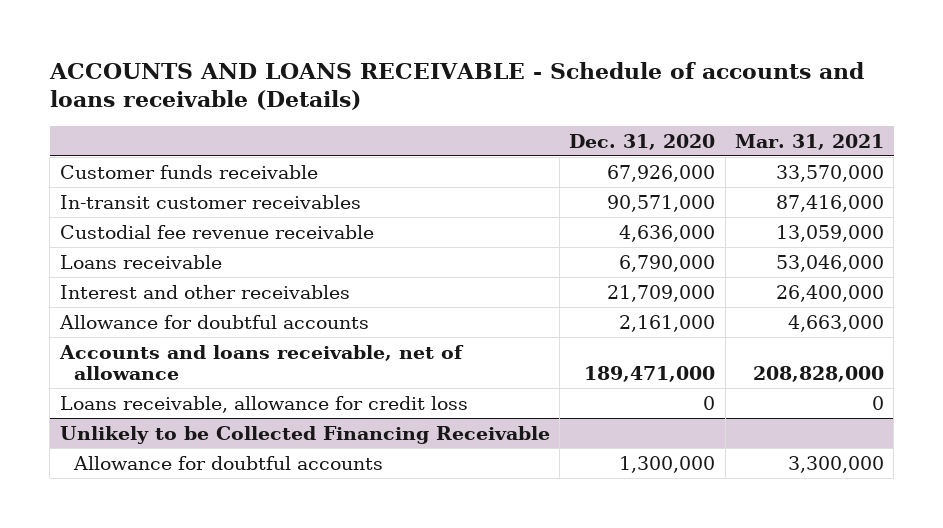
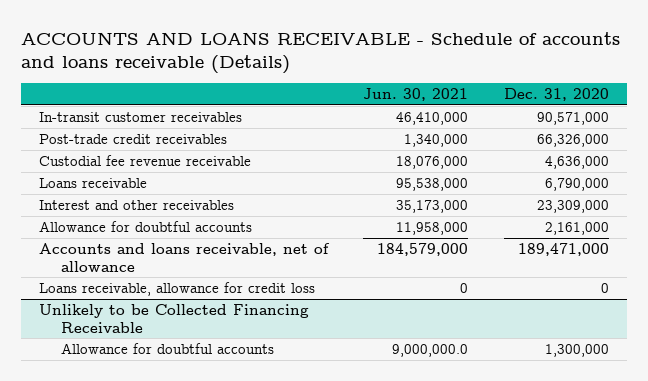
- | Dec. 31, 2020 | Mar. 31, 2021
+ | Jun. 30, 2021 | Dec. 31, 2020
- Customer funds receivable | 67,926,000 | 33,570,000
+ Post-trade credit receivables | 1,340,000 | 66,326,000
- Interest and other receivables | 21,709,000 | 26,400,000
+ Interest and other receivables | 35,173,000 | 23,309,000

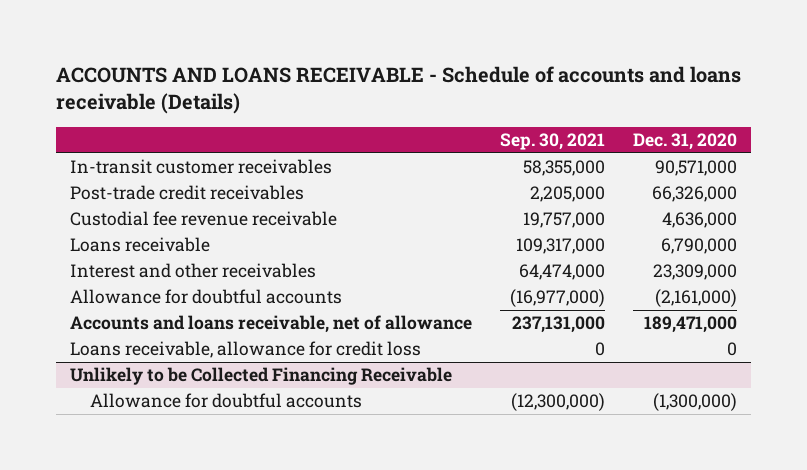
- | Jun. 30, 2021 | Dec. 31, 2020
+ | Sep. 30, 2021 | Dec. 31, 2020
- Allowance for doubtful accounts | 11,958,000 | 2,161,000
+ Allowance for doubtful accounts | (16,977,000) | (2,161,000)
@ Unlikely to be Collected Financing Receivable
- Allowance for doubtful accounts | 9,000,000.0 | 1,300,000
+ Allowance for doubtful accounts | (12,300,000) | (1,300,000)

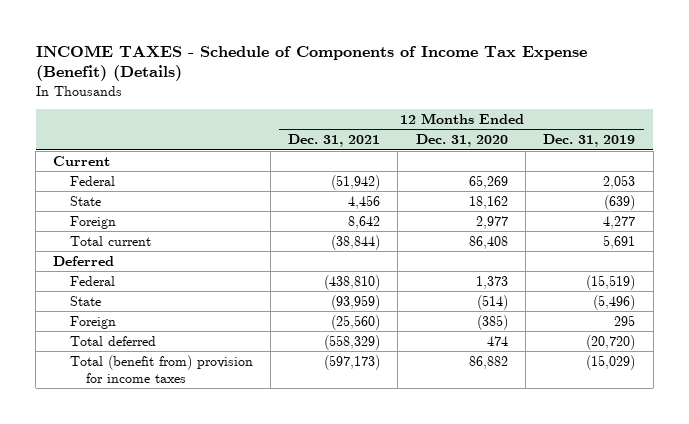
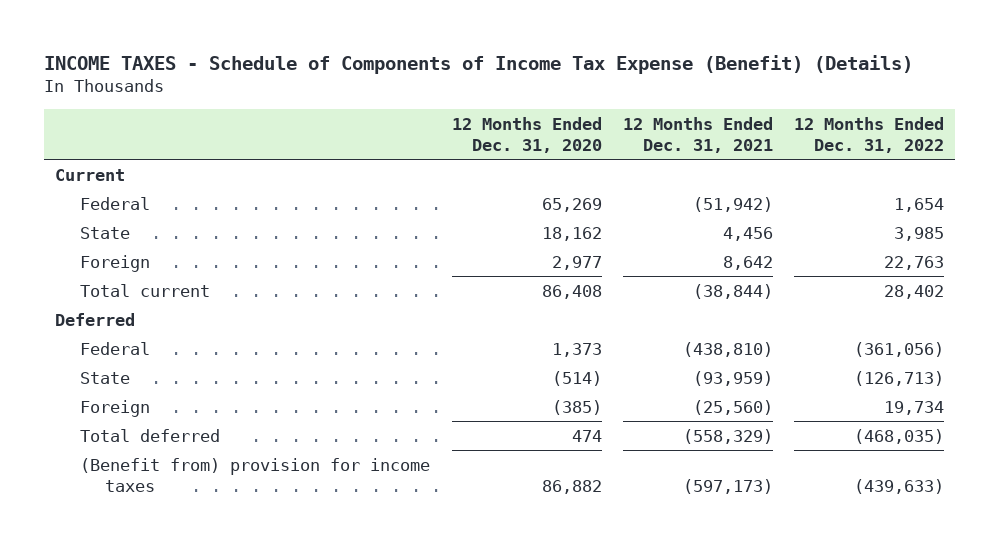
- | 12 Months Ended Dec. 31, 2021 | 12 Months Ended Dec. 31, 2020 | 12 Months Ended Dec. 31, 2019
+ | 12 Months Ended Dec. 31, 2020 | 12 Months Ended Dec. 31, 2021 | 12 Months Ended Dec. 31, 2022
- Total (benefit from) provision for income taxes | (597,173) | 86,882 | (15,029)
+ (Benefit from) provision for income taxes | 86,882 | (597,173) | (439,633)

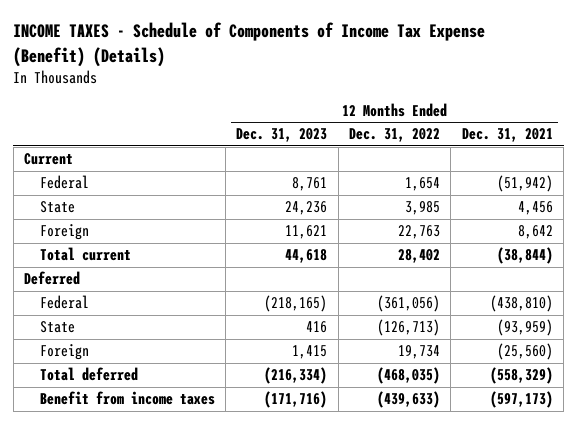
- | 12 Months Ended Dec. 31, 2020 | 12 Months Ended Dec. 31, 2021 | 12 Months Ended Dec. 31, 2022
+ | 12 Months Ended Dec. 31, 2023 | 12 Months Ended Dec. 31, 2022 | 12 Months Ended Dec. 31, 2021
- (Benefit from) provision for income taxes | 86,882 | (597,173) | (439,633)
+ Benefit from income taxes | (171,716) | (439,633) | (597,173)

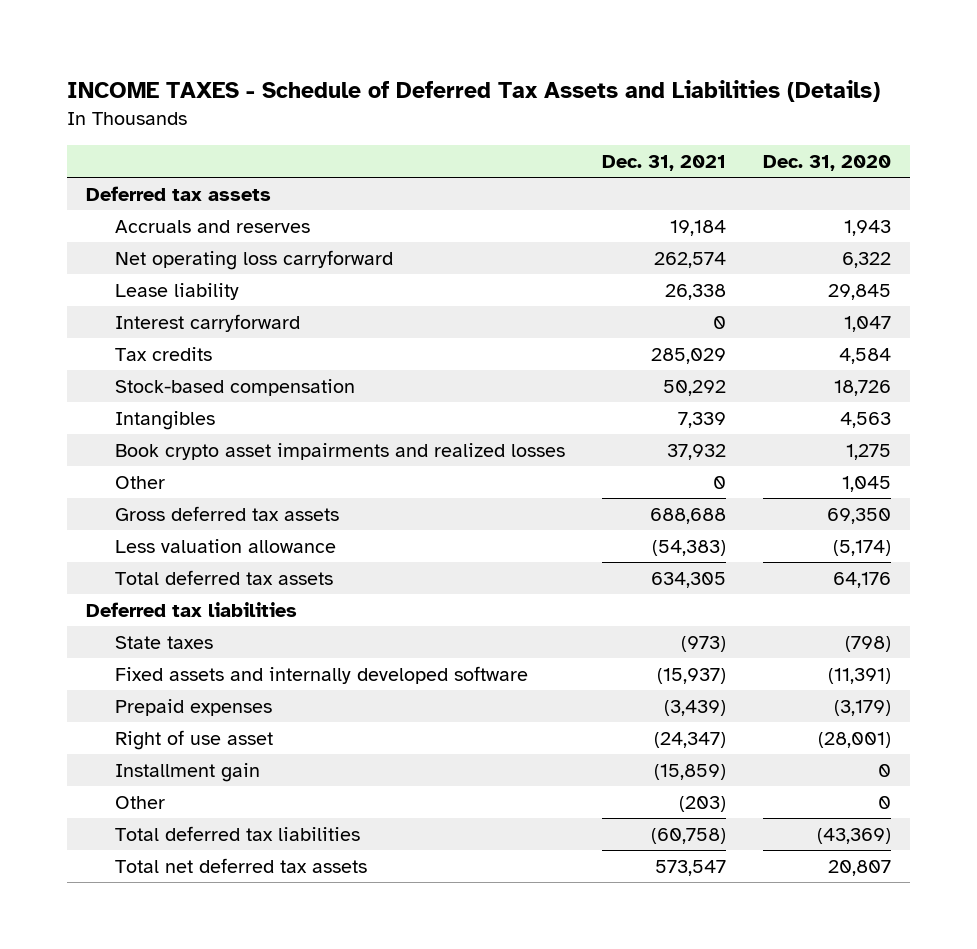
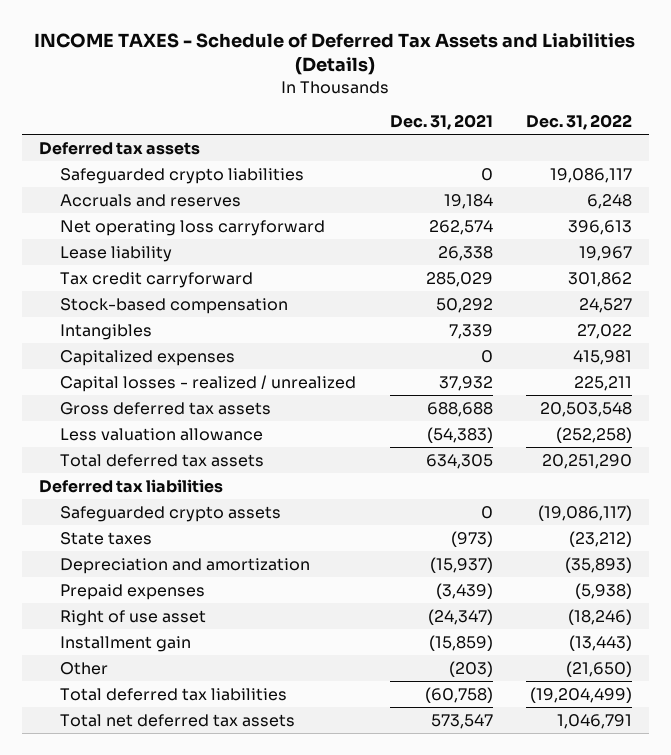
- | Dec. 31, 2021 | Dec. 31, 2020
+ | Dec. 31, 2021 | Dec. 31, 2022
+ Safeguarded crypto liabilities | 0 | 19,086,117
- Interest carryforward | 0 | 1,047
- Tax credits | 285,029 | 4,584
+ Tax credit carryforward | 285,029 | 301,862
- Book crypto asset impairments and realized losses | 37,932 | 1,275
- Other | 0 | 1,045
+ Capitalized expenses | 0 | 415,981
+ Capital losses - realized / unrealized | 37,932 | 225,211
+ Safeguarded crypto assets | 0 | (19,086,117)
- Fixed assets and internally developed software | (15,937) | (11,391)
+ Depreciation and amortization | (15,937) | (35,893)

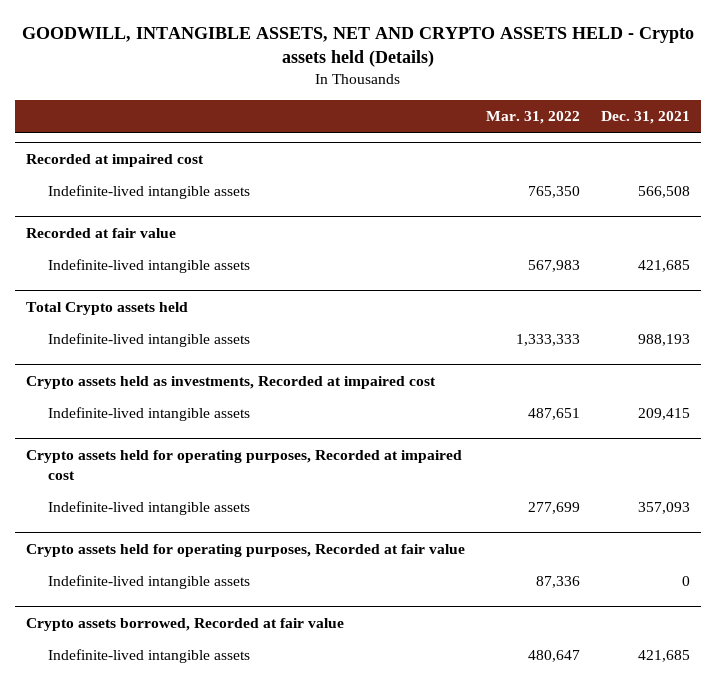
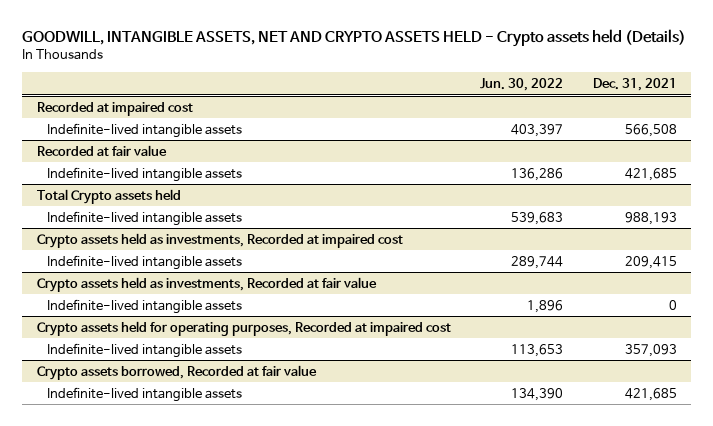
- | Mar. 31, 2022 | Dec. 31, 2021
+ | Jun. 30, 2022 | Dec. 31, 2021
+ Crypto assets held as investments, Recorded at fair value
+ Indefinite-lived intangible assets | 1,896 | 0
- Crypto assets held for operating purposes, Recorded at fair value
- Indefinite-lived intangible assets | 87,336 | 0

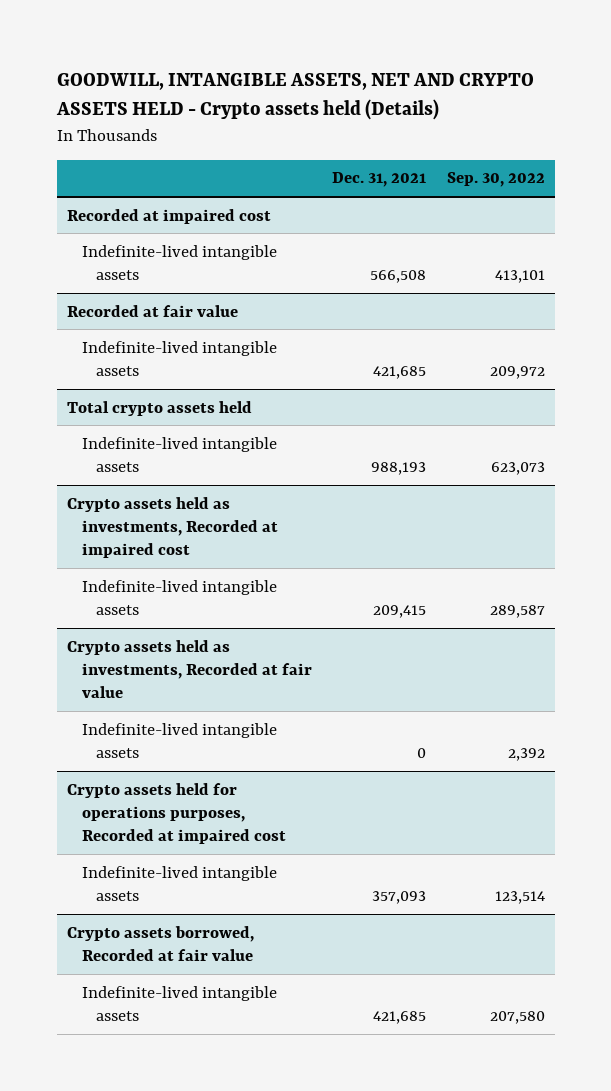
- | Jun. 30, 2022 | Dec. 31, 2021
+ | Dec. 31, 2021 | Sep. 30, 2022
- Total Crypto assets held
+ Total crypto assets held
- Crypto assets held for operating purposes, Recorded at impaired cost
+ Crypto assets held for operations purposes, Recorded at impaired cost

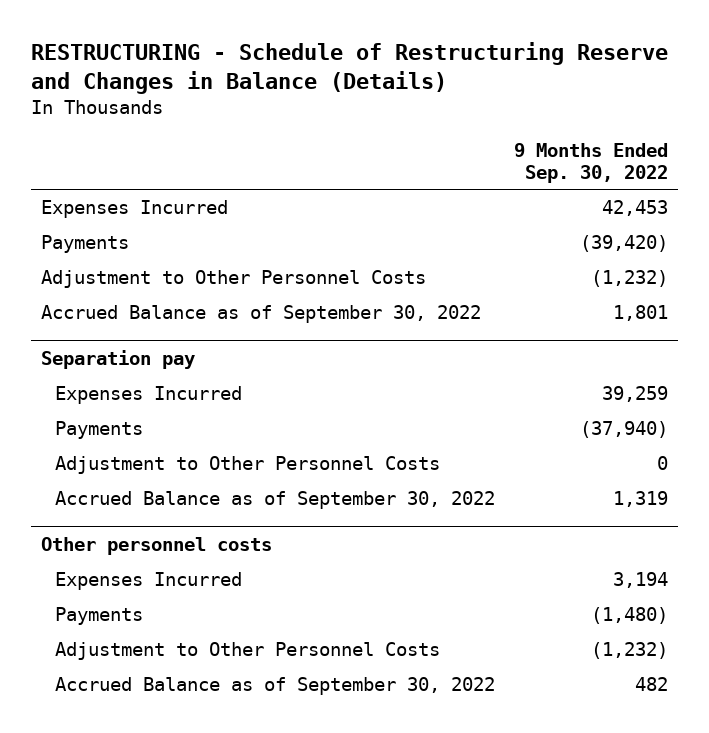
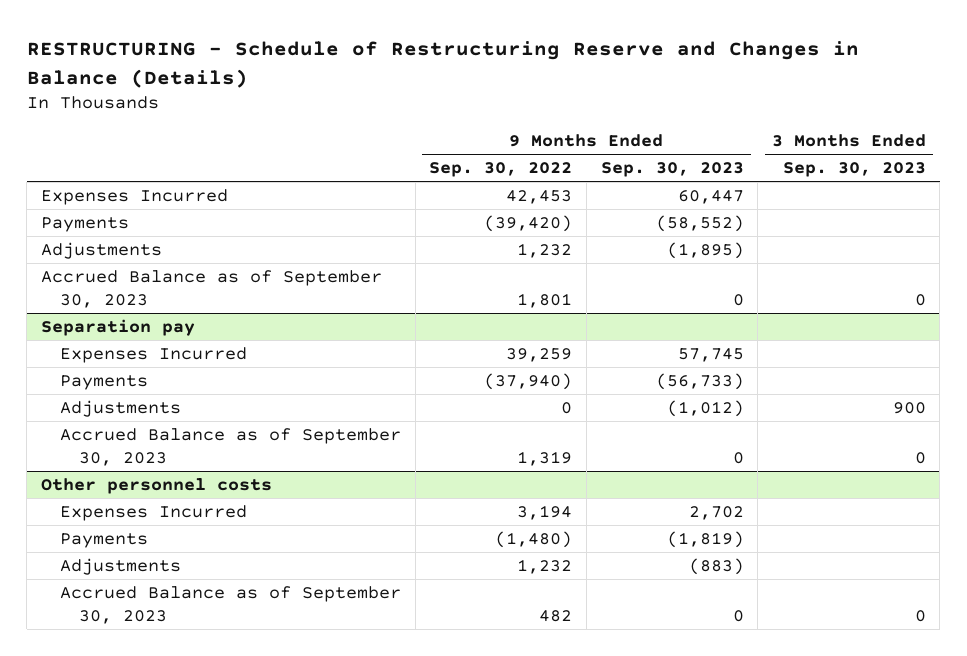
- | 9 Months Ended Sep. 30, 2022
+ | 9 Months Ended Sep. 30, 2022 | 9 Months Ended Sep. 30, 2023 | 3 Months Ended Sep. 30, 2023
- Adjustment to Other Personnel Costs | (1,232)
- Accrued Balance as of September 30, 2022 | 1,801
+ Adjustments | 1,232 | (1,895) |
+ Accrued Balance as of September 30, 2023 | 1,801 | 0 | 0
@ Separation pay
- Adjustment to Other Personnel Costs | 0
- Accrued Balance as of September 30, 2022 | 1,319
+ Adjustments | 0 | (1,012) | 900
+ Accrued Balance as of September 30, 2023 | 1,319 | 0 | 0
@ Other personnel costs
- Adjustment to Other Personnel Costs | (1,232)
- Accrued Balance as of September 30, 2022 | 482
+ Adjustments | 1,232 | (883) |
+ Accrued Balance as of September 30, 2023 | 482 | 0 | 0

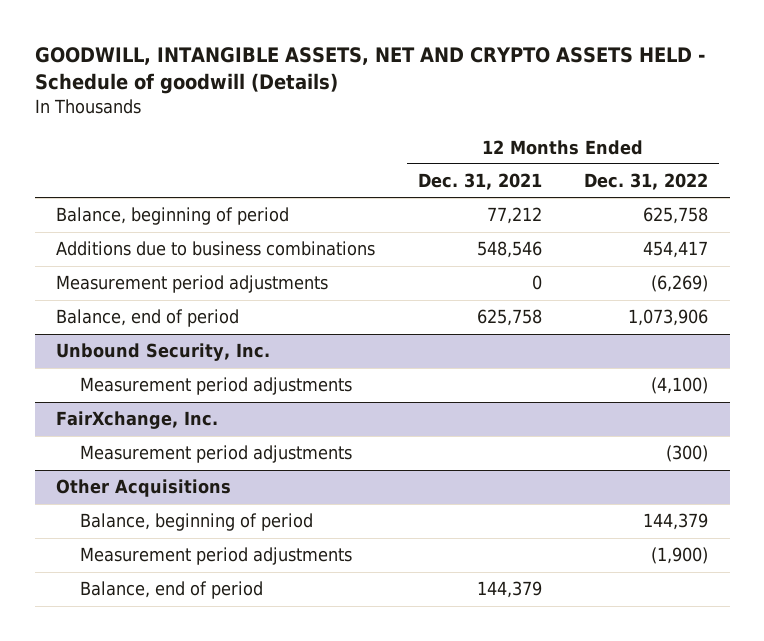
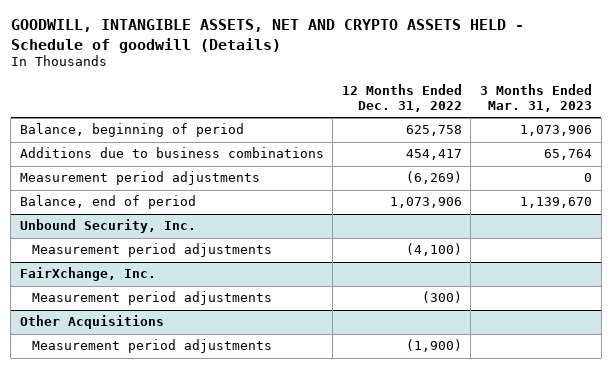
- | 12 Months Ended Dec. 31, 2021 | 12 Months Ended Dec. 31, 2022
+ | 12 Months Ended Dec. 31, 2022 | 3 Months Ended Mar. 31, 2023
@ Other Acquisitions
- Balance, beginning of period | | 144,379
- Balance, end of period | 144,379 |

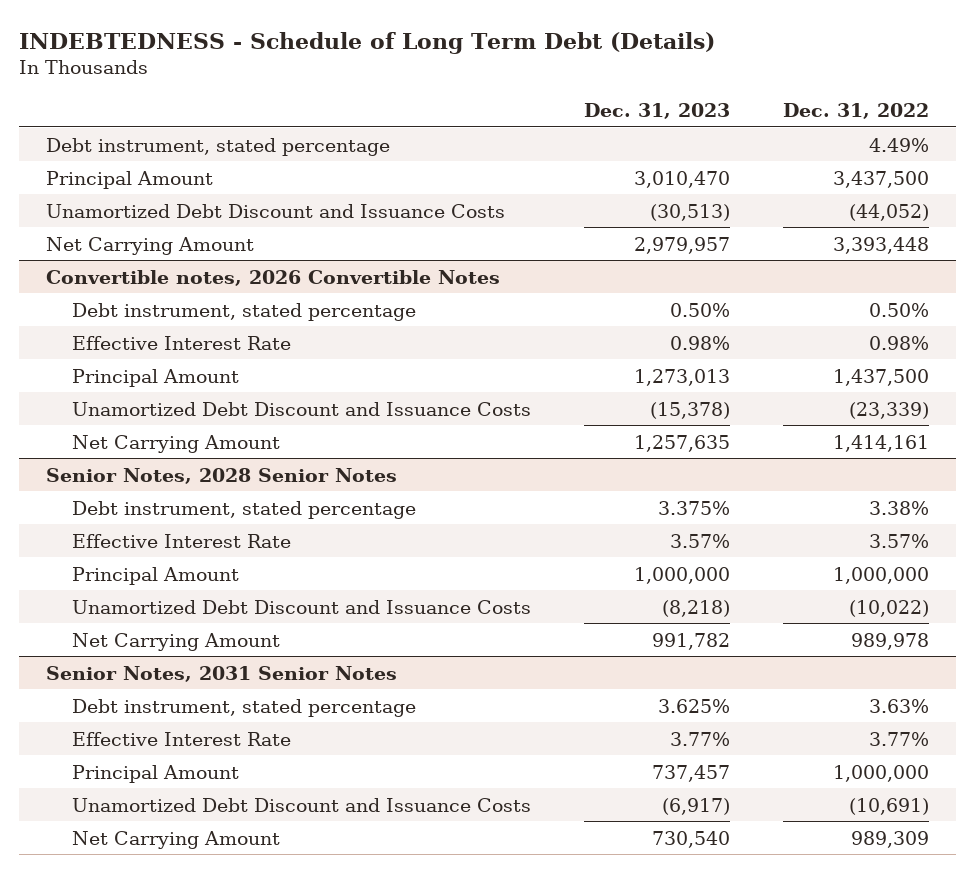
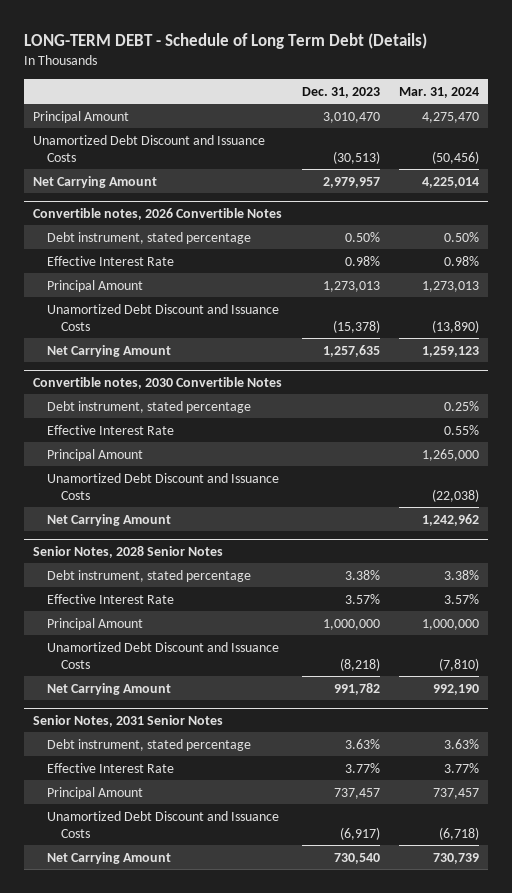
- INDEBTEDNESS - Schedule of Long Term Debt (Details)
+ LONG-TERM DEBT - Schedule of Long Term Debt (Details)
- | Dec. 31, 2023 | Dec. 31, 2022
+ | Dec. 31, 2023 | Mar. 31, 2024
- Debt instrument, stated percentage | | 4.49%
+ Convertible notes, 2030 Convertible Notes
+ Debt instrument, stated percentage | | 0.25%
+ Effective Interest Rate | | 0.55%
+ Principal Amount | | 1,265,000
+ Unamortized Debt Discount and Issuance Costs | | (22,038)
+ Net Carrying Amount | | 1,242,962
@ Senior Notes, 2028 Senior Notes
- Debt instrument, stated percentage | 3.375% | 3.38%
+ Debt instrument, stated percentage | 3.38% | 3.38%
@ Senior Notes, 2031 Senior Notes
- Debt instrument, stated percentage | 3.625% | 3.63%
+ Debt instrument, stated percentage | 3.63% | 3.63%

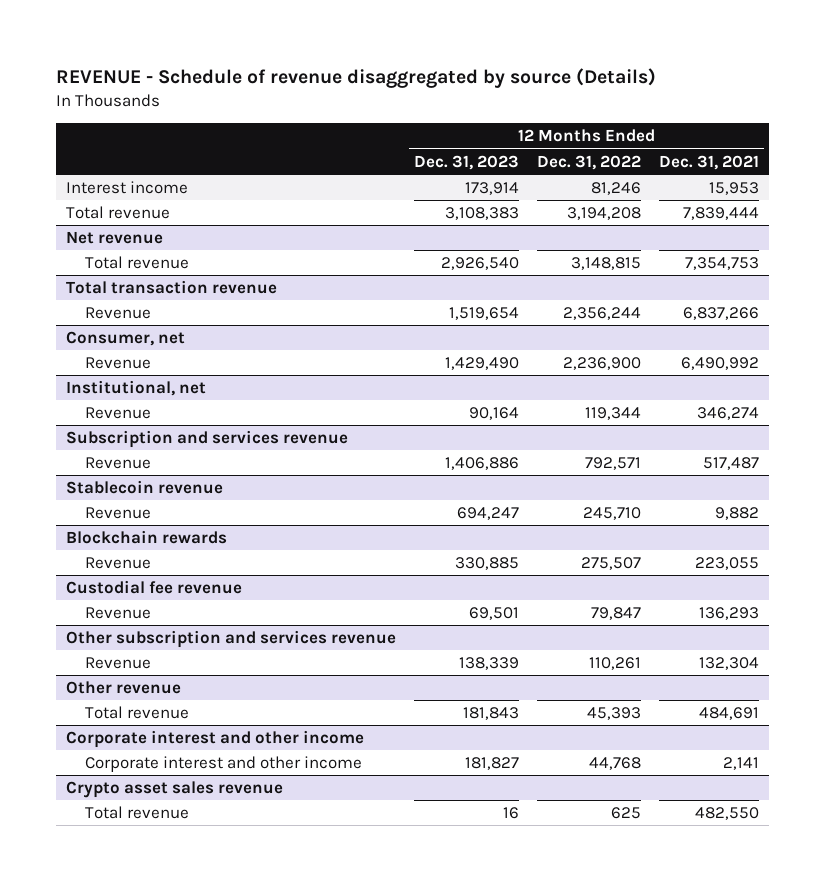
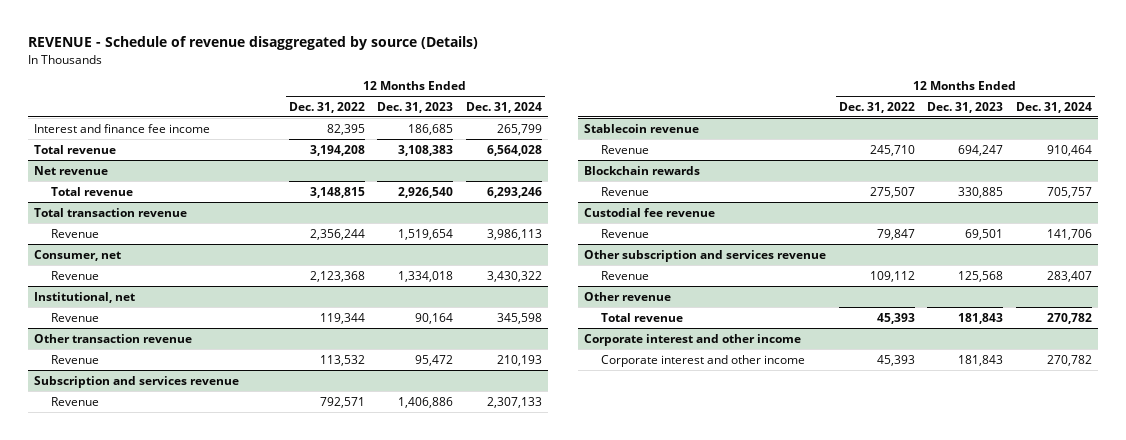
- | 12 Months Ended Dec. 31, 2023 | 12 Months Ended Dec. 31, 2022 | 12 Months Ended Dec. 31, 2021
+ | 12 Months Ended Dec. 31, 2022 | 12 Months Ended Dec. 31, 2023 | 12 Months Ended Dec. 31, 2024
- Interest income | 173,914 | 81,246 | 15,953
+ Interest and finance fee income | 82,395 | 186,685 | 265,799
@ Consumer, net
- Revenue | 1,429,490 | 2,236,900 | 6,490,992
+ Revenue | 2,123,368 | 1,334,018 | 3,430,322
+ Other transaction revenue
+ Revenue | 113,532 | 95,472 | 210,193
@ Other subscription and services revenue
- Revenue | 138,339 | 110,261 | 132,304
+ Revenue | 109,112 | 125,568 | 283,407
@ Corporate interest and other income
- Corporate interest and other income | 181,827 | 44,768 | 2,141
- Crypto asset sales revenue
- Total revenue | 16 | 625 | 482,550
@ Corporate interest and other income
+ Corporate interest and other income | 45,393 | 181,843 | 270,782

